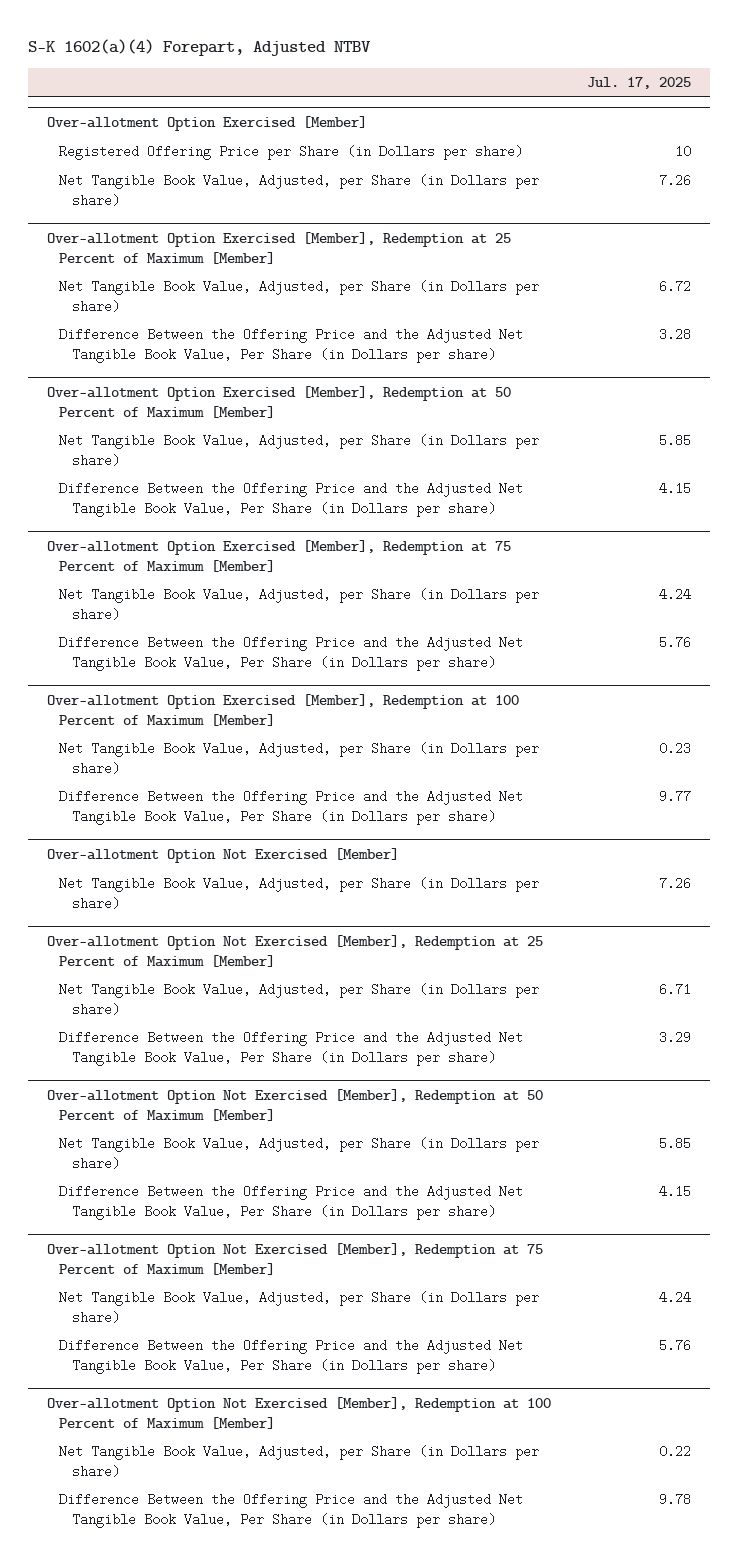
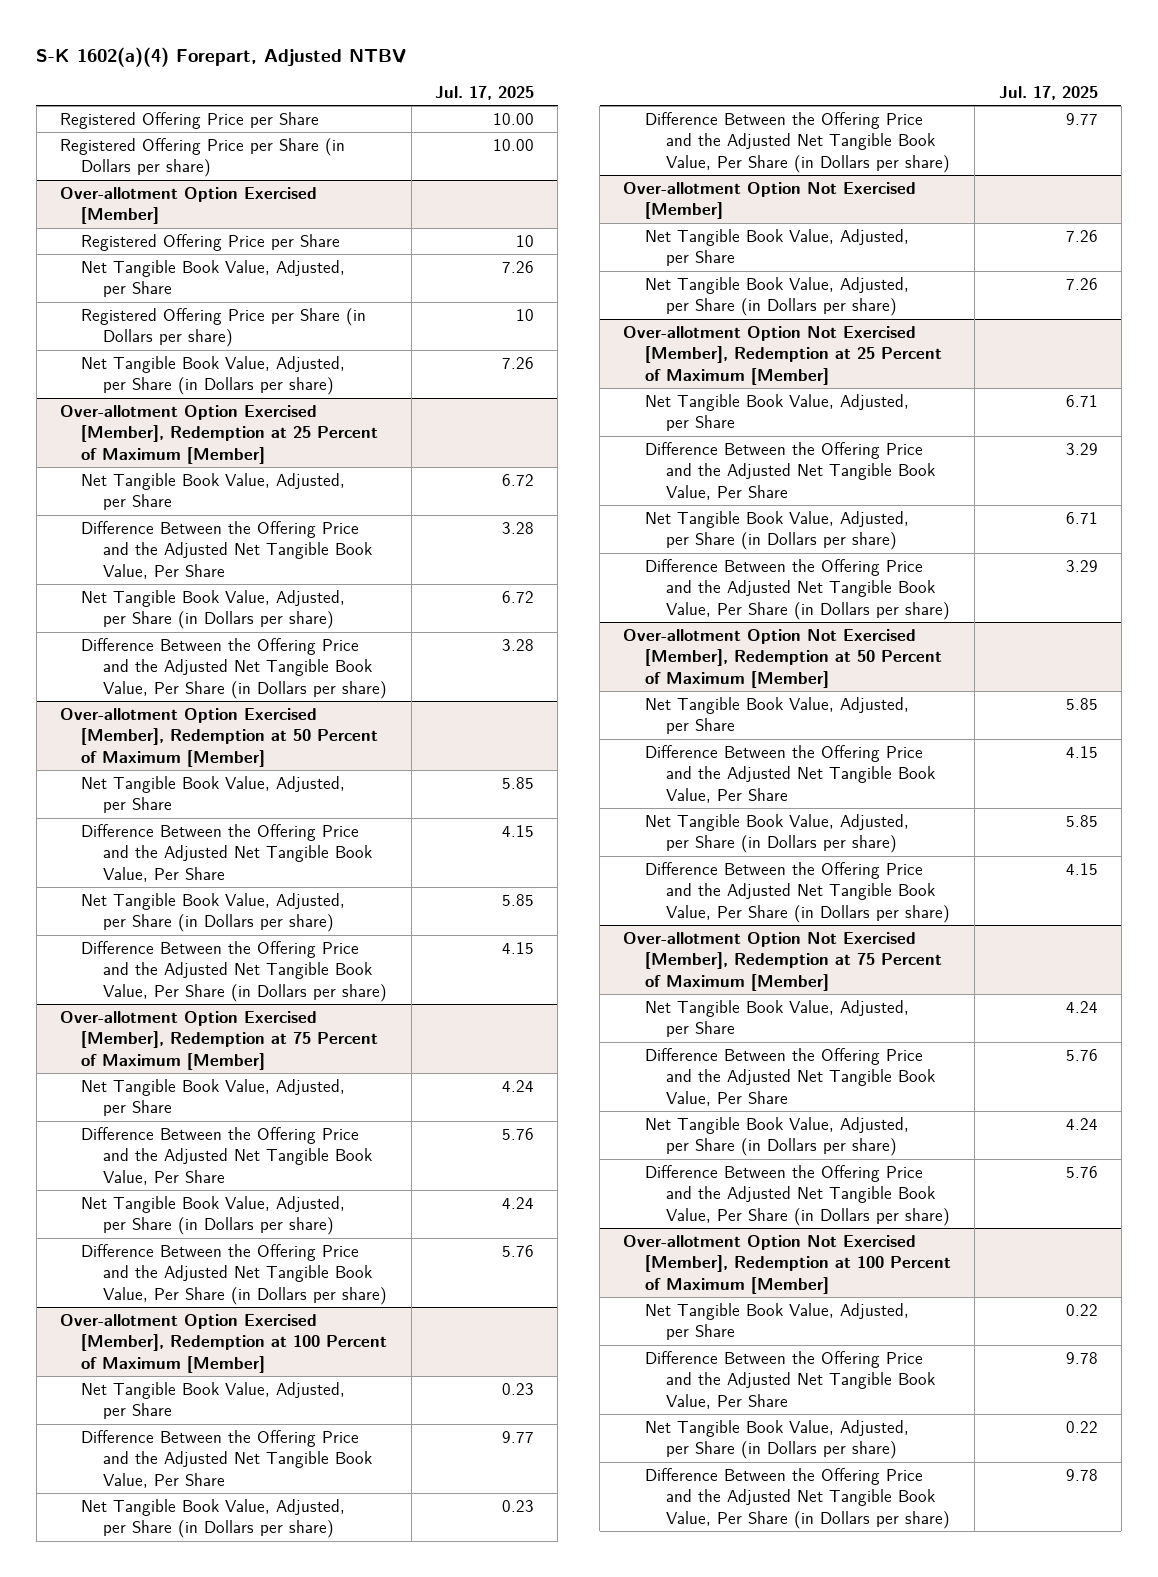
+ Registered Offering Price per Share | 10.00
+ Registered Offering Price per Share (in Dollars per share) | 10.00
@ Over-allotment Option Exercised [Member]
+ Registered Offering Price per Share | 10
+ Net Tangible Book Value, Adjusted, per Share | 7.26
@ Over-allotment Option Exercised [Member], Redemption at 25 Percent of Maximum [Member]
+ Net Tangible Book Value, Adjusted, per Share | 6.72
+ Difference Between the Offering Price and the Adjusted Net Tangible Book Value, Per Share | 3.28
@ Over-allotment Option Exercised [Member], Redemption at 50 Percent of Maximum [Member]
+ Net Tangible Book Value, Adjusted, per Share | 5.85
+ Difference Between the Offering Price and the Adjusted Net Tangible Book Value, Per Share | 4.15
@ Over-allotment Option Exercised [Member], Redemption at 75 Percent of Maximum [Member]
+ Net Tangible Book Value, Adjusted, per Share | 4.24
+ Difference Between the Offering Price and the Adjusted Net Tangible Book Value, Per Share | 5.76
@ Over-allotment Option Exercised [Member], Redemption at 100 Percent of Maximum [Member]
+ Net Tangible Book Value, Adjusted, per Share | 0.23
+ Difference Between the Offering Price and the Adjusted Net Tangible Book Value, Per Share | 9.77
@ Over-allotment Option Not Exercised [Member]
+ Net Tangible Book Value, Adjusted, per Share | 7.26
@ Over-allotment Option Not Exercised [Member], Redemption at 25 Percent of Maximum [Member]
+ Net Tangible Book Value, Adjusted, per Share | 6.71
+ Difference Between the Offering Price and the Adjusted Net Tangible Book Value, Per Share | 3.29
@ Over-allotment Option Not Exercised [Member], Redemption at 50 Percent of Maximum [Member]
+ Net Tangible Book Value, Adjusted, per Share | 5.85
+ Difference Between the Offering Price and the Adjusted Net Tangible Book Value, Per Share | 4.15
@ Over-allotment Option Not Exercised [Member], Redemption at 75 Percent of Maximum [Member]
+ Net Tangible Book Value, Adjusted, per Share | 4.24
+ Difference Between the Offering Price and the Adjusted Net Tangible Book Value, Per Share | 5.76
@ Over-allotment Option Not Exercised [Member], Redemption at 100 Percent of Maximum [Member]
+ Net Tangible Book Value, Adjusted, per Share | 0.22
+ Difference Between the Offering Price and the Adjusted Net Tangible Book Value, Per Share | 9.78

